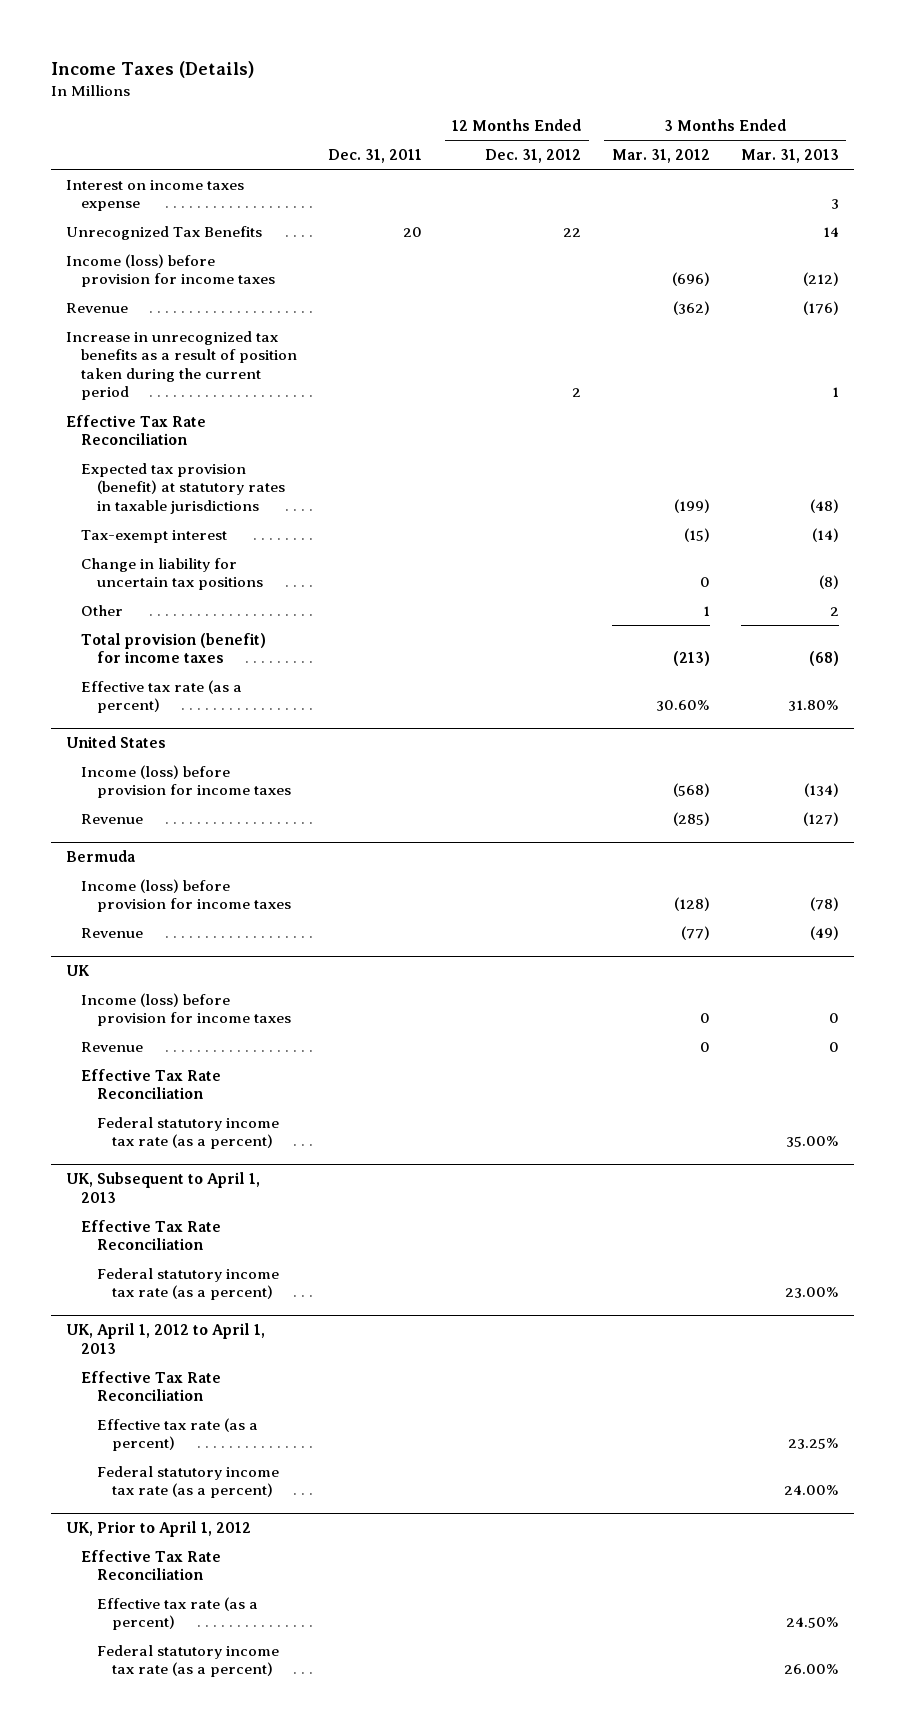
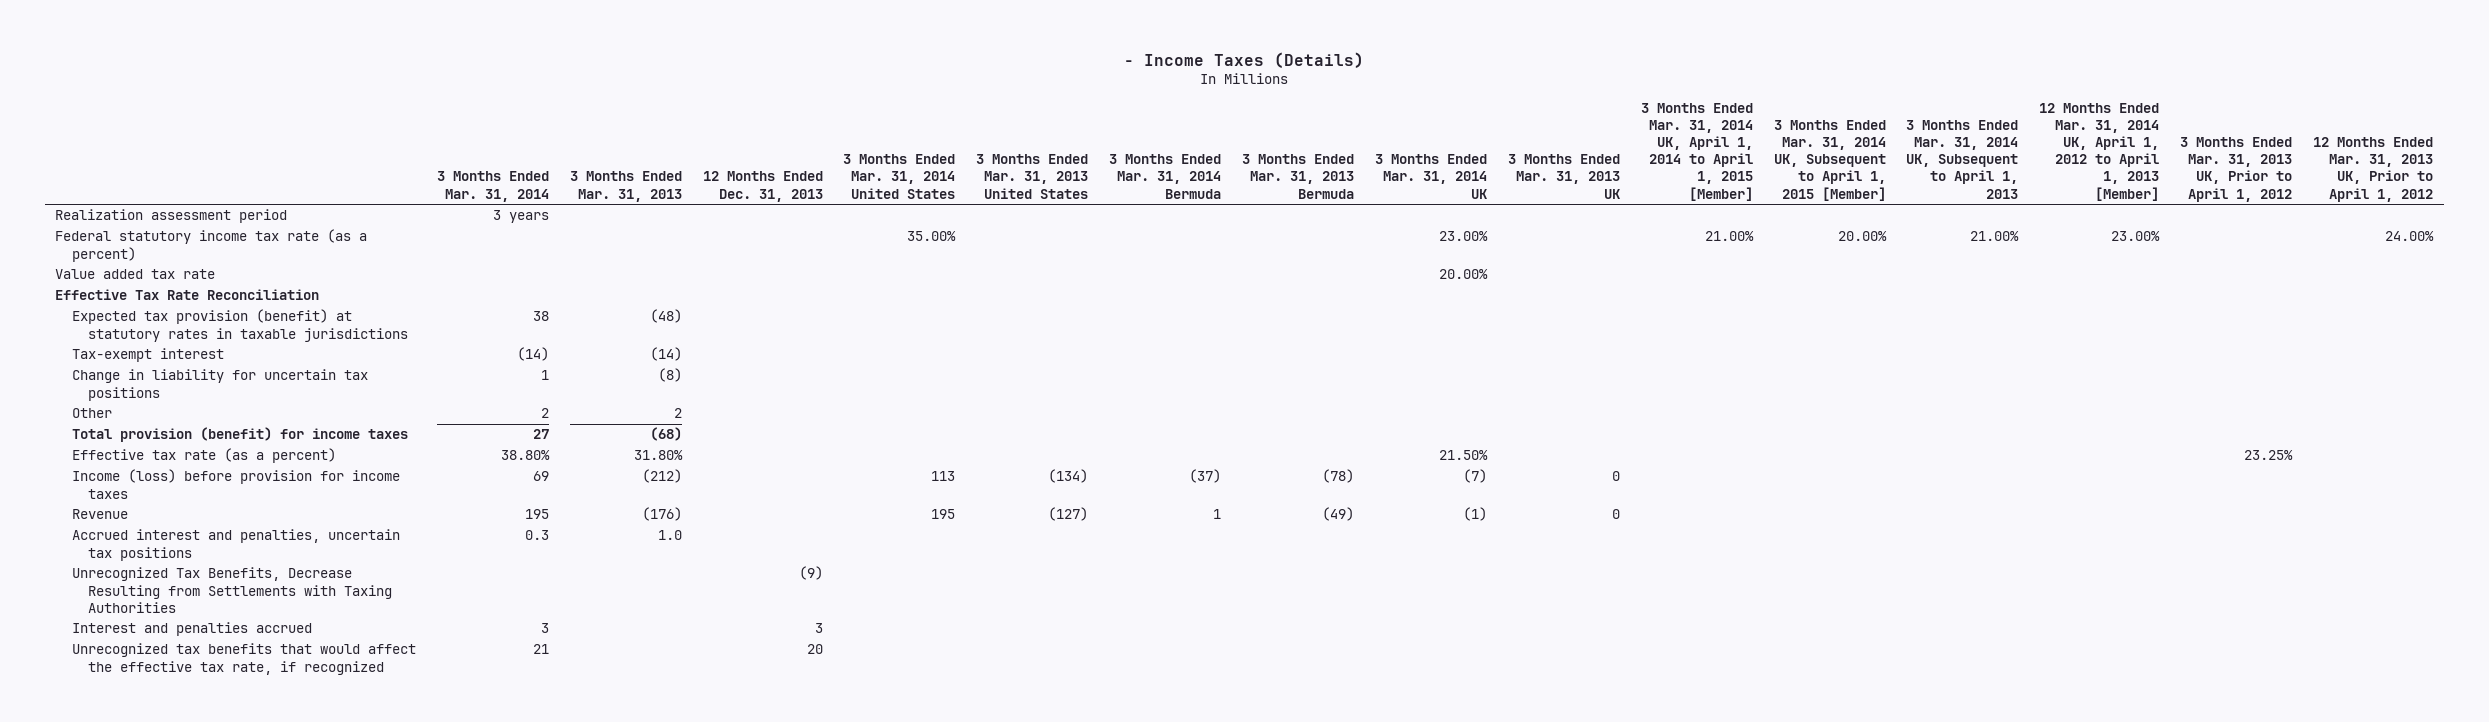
- Income Taxes (Details)
+ - Income Taxes (Details)
- | Dec. 31, 2011 | 12 Months Ended Dec. 31, 2012 | 3 Months Ended Mar. 31, 2012 | 3 Months Ended Mar. 31, 2013
+ | 3 Months Ended Mar. 31, 2014 | 3 Months Ended Mar. 31, 2013 | 12 Months Ended Dec. 31, 2013 | 3 Months Ended Mar. 31, 2014 United States | 3 Months Ended Mar. 31, 2013 United States | 3 Months Ended Mar. 31, 2014 Bermuda | 3 Months Ended Mar. 31, 2013 Bermuda | 3 Months Ended Mar. 31, 2014 UK | 3 Months Ended Mar. 31, 2013 UK | 3 Months Ended Mar. 31, 2014 UK, April 1, 2014 to April 1, 2015 [Member] | 3 Months Ended Mar. 31, 2014 UK, Subsequent to April 1, 2015 [Member] | 3 Months Ended Mar. 31, 2014 UK, Subsequent to April 1, 2013 | 12 Months Ended Mar. 31, 2014 UK, April 1, 2012 to April 1, 2013 [Member] | 3 Months Ended Mar. 31, 2013 UK, Prior to April 1, 2012 | 12 Months Ended Mar. 31, 2013 UK, Prior to April 1, 2012
- Interest on income taxes expense | | | | 3
- Unrecognized Tax Benefits | 20 | 22 | | 14
- Increase in unrecognized tax benefits as a result of position taken during the current period | | 2 | | 1
+ Realization assessment period | 3 years | | | | | | | | | | | | | |
+ Federal statutory income tax rate (as a percent) | | | | 35.00% | | | | 23.00% | | 21.00% | 20.00% | 21.00% | 23.00% | | 24.00%
+ Value added tax rate | | | | | | | | 20.00% | | | | | | |
- United States
- Income (loss) before provision for income taxes | | | (568) | (134)
- Revenue | | | (285) | (127)
- Bermuda
- Income (loss) before provision for income taxes | | | (128) | (78)
- Revenue | | | (77) | (49)
- UK
- Income (loss) before provision for income taxes | | | 0 | 0
- Revenue | | | 0 | 0
- Effective Tax Rate Reconciliation
- Federal statutory income tax rate (as a percent) | | | | 35.00%
- UK, Subsequent to April 1, 2013
- Effective Tax Rate Reconciliation
- Federal statutory income tax rate (as a percent) | | | | 23.00%
- UK, April 1, 2012 to April 1, 2013
- Effective Tax Rate Reconciliation
- Effective tax rate (as a percent) | | | | 23.25%
- Federal statutory income tax rate (as a percent) | | | | 24.00%
- UK, Prior to April 1, 2012
- Effective Tax Rate Reconciliation
- Effective tax rate (as a percent) | | | | 24.50%
- Federal statutory income tax rate (as a percent) | | | | 26.00%
moved down: Income (loss) before provision for income taxes | 69 | (212) | | 113 | (134) | (37) | (78) | (7) | 0 | | | | | |
moved down: Revenue | 195 | (176) | | 195 | (127) | 1 | (49) | (1) | 0 | | | | | |
+ Accrued interest and penalties, uncertain tax positions | 0.3 | 1.0 | | | | | | | | | | | | |
+ Unrecognized Tax Benefits, Decrease Resulting from Settlements with Taxing Authorities | | | (9) | | | | | | | | | | | |
+ Interest and penalties accrued | 3 | | 3 | | | | | | | | | | | |
+ Unrecognized tax benefits that would affect the effective tax rate, if recognized | 21 | | 20 | | | | | | | | | | | |

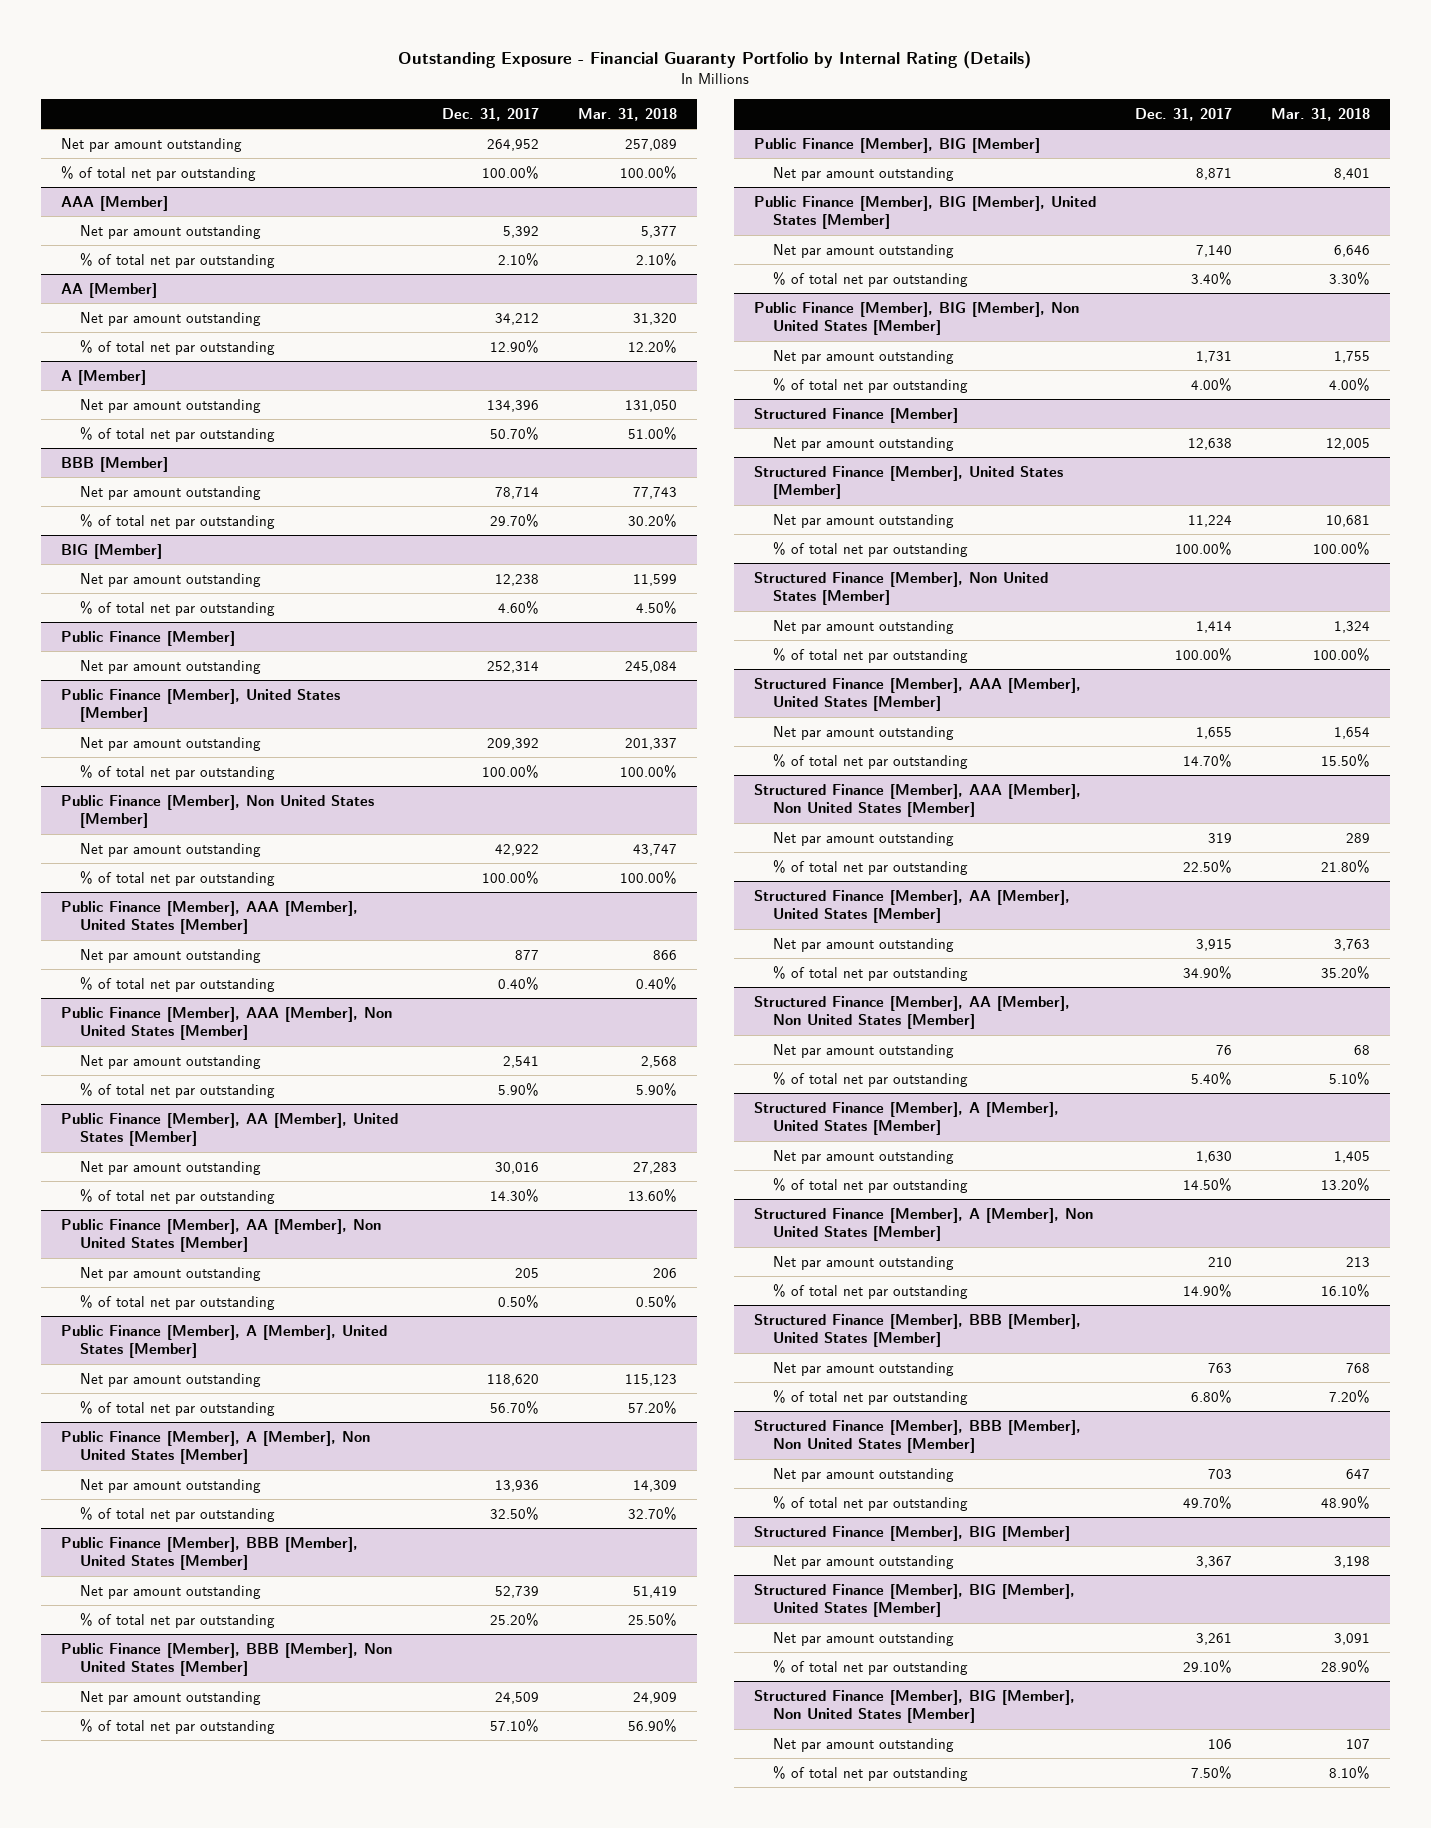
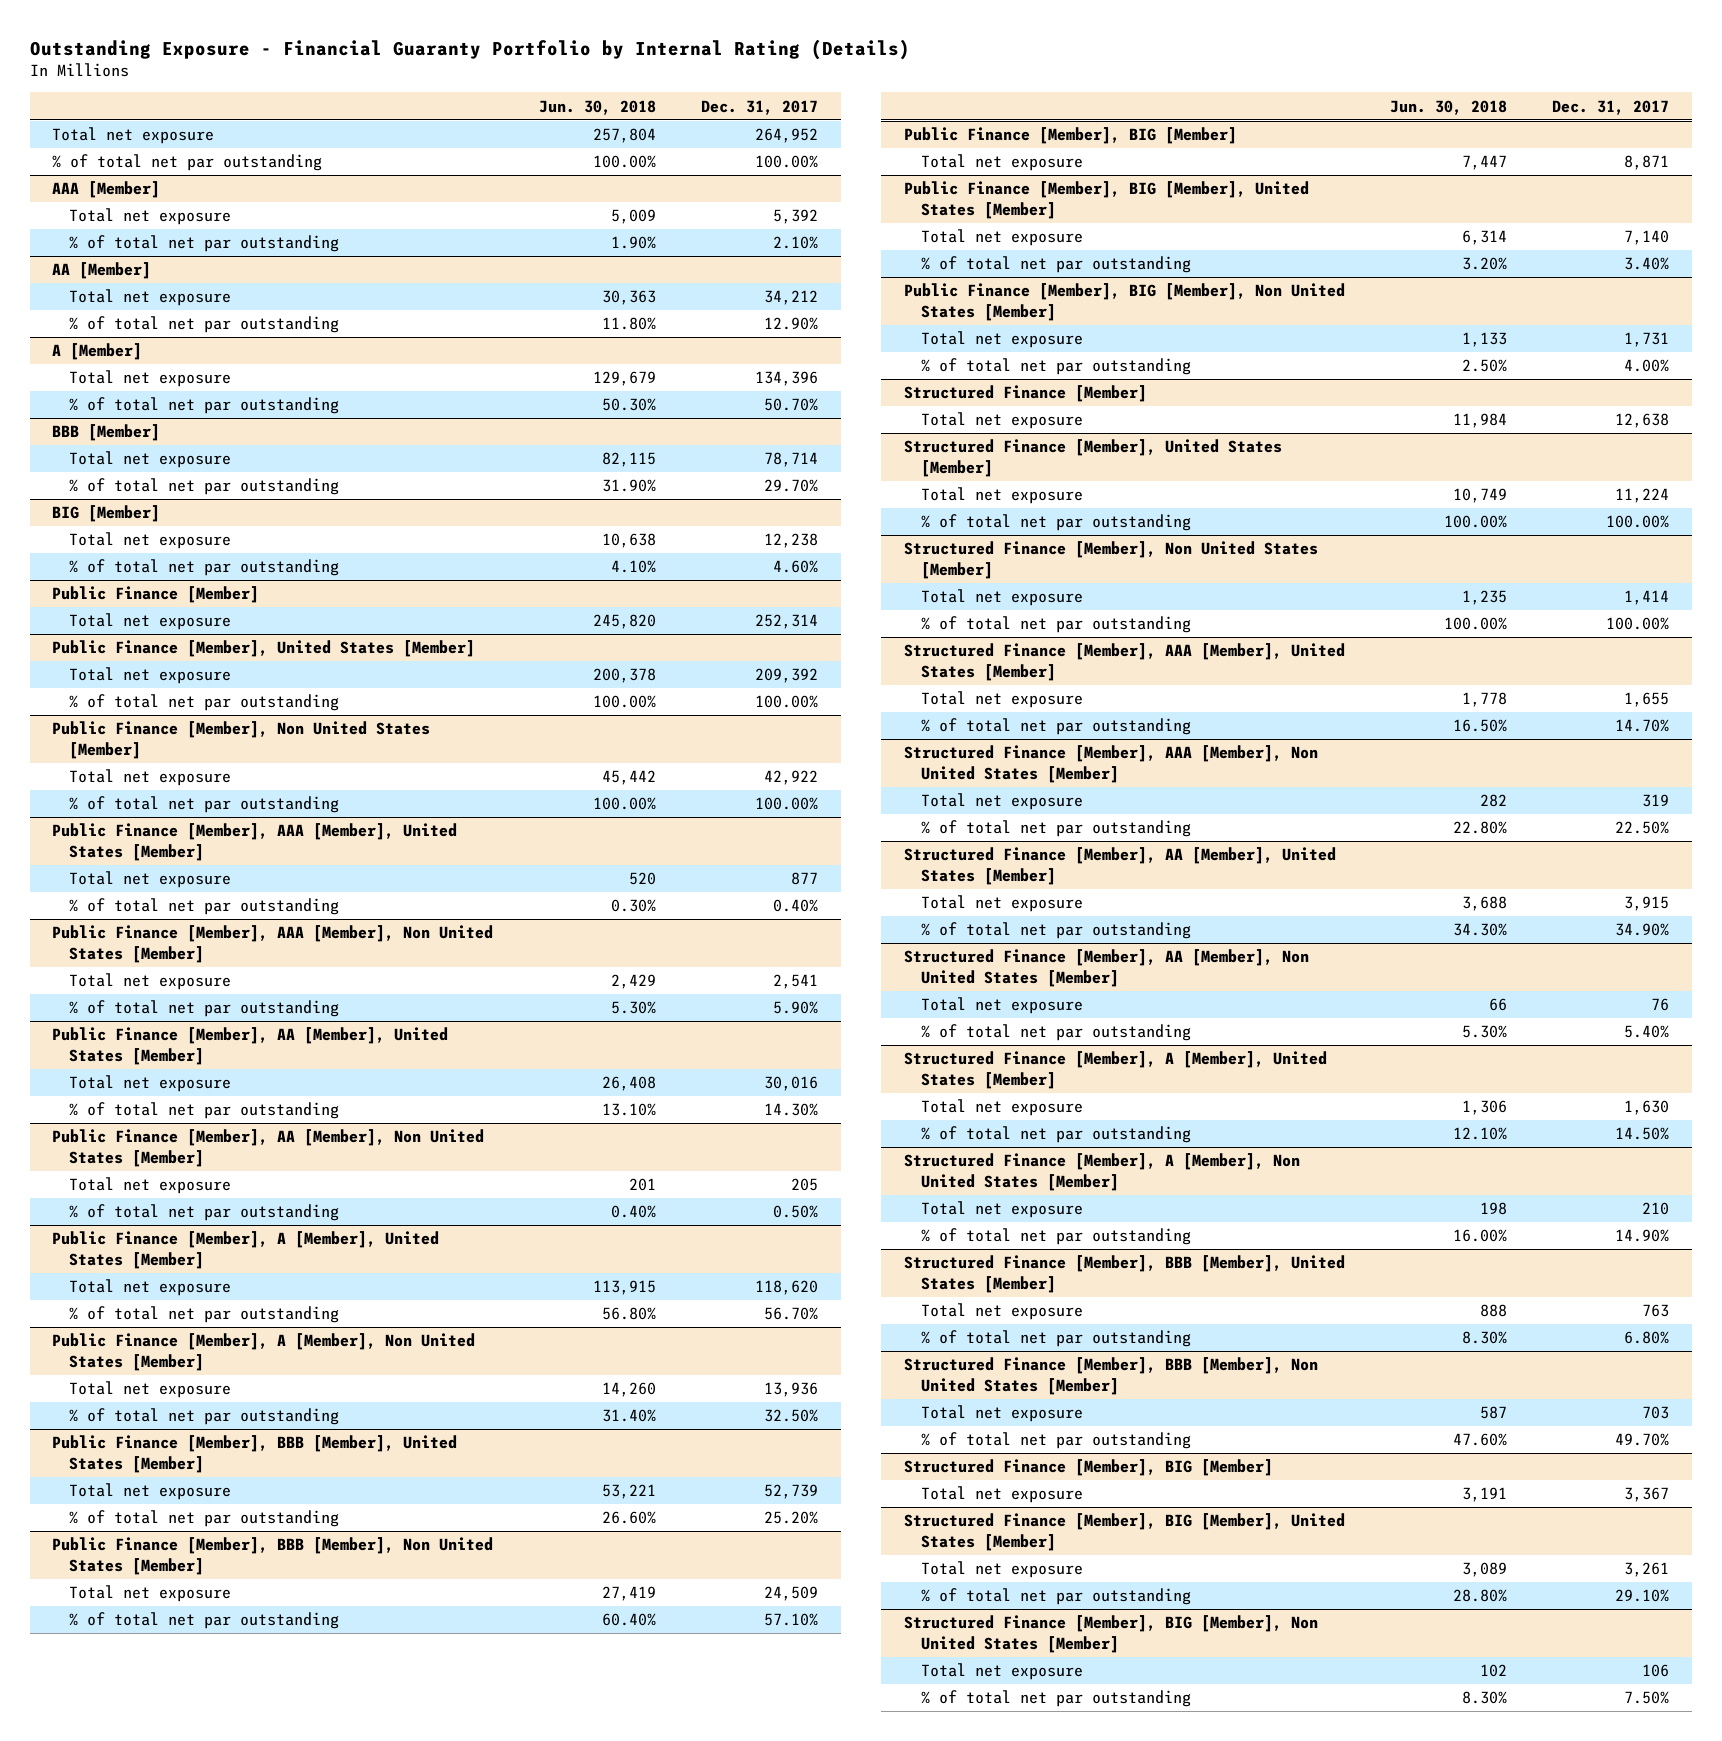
- | Dec. 31, 2017 | Mar. 31, 2018
+ | Jun. 30, 2018 | Dec. 31, 2017
- Net par amount outstanding | 264,952 | 257,089
+ Total net exposure | 257,804 | 264,952
@ AAA [Member]
- Net par amount outstanding | 5,392 | 5,377
+ Total net exposure | 5,009 | 5,392
@ AA [Member]
- Net par amount outstanding | 34,212 | 31,320
+ Total net exposure | 30,363 | 34,212
@ A [Member]
- Net par amount outstanding | 134,396 | 131,050
+ Total net exposure | 129,679 | 134,396
@ BBB [Member]
- Net par amount outstanding | 78,714 | 77,743
+ Total net exposure | 82,115 | 78,714
@ BIG [Member]
- Net par amount outstanding | 12,238 | 11,599
+ Total net exposure | 10,638 | 12,238
@ Public Finance [Member]
- Net par amount outstanding | 252,314 | 245,084
+ Total net exposure | 245,820 | 252,314
@ Public Finance [Member], United States [Member]
- Net par amount outstanding | 209,392 | 201,337
+ Total net exposure | 200,378 | 209,392
@ Public Finance [Member], Non United States [Member]
- Net par amount outstanding | 42,922 | 43,747
+ Total net exposure | 45,442 | 42,922
@ Public Finance [Member], AAA [Member], United States [Member]
- Net par amount outstanding | 877 | 866
+ Total net exposure | 520 | 877
@ Public Finance [Member], AAA [Member], Non United States [Member]
- Net par amount outstanding | 2,541 | 2,568
+ Total net exposure | 2,429 | 2,541
@ Public Finance [Member], AA [Member], United States [Member]
- Net par amount outstanding | 30,016 | 27,283
+ Total net exposure | 26,408 | 30,016
@ Public Finance [Member], AA [Member], Non United States [Member]
- Net par amount outstanding | 205 | 206
+ Total net exposure | 201 | 205
@ Public Finance [Member], A [Member], United States [Member]
- Net par amount outstanding | 118,620 | 115,123
+ Total net exposure | 113,915 | 118,620
@ Public Finance [Member], A [Member], Non United States [Member]
- Net par amount outstanding | 13,936 | 14,309
+ Total net exposure | 14,260 | 13,936
@ Public Finance [Member], BBB [Member], United States [Member]
- Net par amount outstanding | 52,739 | 51,419
+ Total net exposure | 53,221 | 52,739
@ Public Finance [Member], BBB [Member], Non United States [Member]
- Net par amount outstanding | 24,509 | 24,909
+ Total net exposure | 27,419 | 24,509
@ Public Finance [Member], BIG [Member]
- Net par amount outstanding | 8,871 | 8,401
+ Total net exposure | 7,447 | 8,871
@ Public Finance [Member], BIG [Member], United States [Member]
- Net par amount outstanding | 7,140 | 6,646
+ Total net exposure | 6,314 | 7,140
@ Public Finance [Member], BIG [Member], Non United States [Member]
- Net par amount outstanding | 1,731 | 1,755
+ Total net exposure | 1,133 | 1,731
@ Structured Finance [Member]
- Net par amount outstanding | 12,638 | 12,005
+ Total net exposure | 11,984 | 12,638
@ Structured Finance [Member], United States [Member]
- Net par amount outstanding | 11,224 | 10,681
+ Total net exposure | 10,749 | 11,224
@ Structured Finance [Member], Non United States [Member]
- Net par amount outstanding | 1,414 | 1,324
+ Total net exposure | 1,235 | 1,414
@ Structured Finance [Member], AAA [Member], United States [Member]
- Net par amount outstanding | 1,655 | 1,654
+ Total net exposure | 1,778 | 1,655
@ Structured Finance [Member], AAA [Member], Non United States [Member]
- Net par amount outstanding | 319 | 289
+ Total net exposure | 282 | 319
@ Structured Finance [Member], AA [Member], United States [Member]
- Net par amount outstanding | 3,915 | 3,763
+ Total net exposure | 3,688 | 3,915
@ Structured Finance [Member], AA [Member], Non United States [Member]
- Net par amount outstanding | 76 | 68
+ Total net exposure | 66 | 76
@ Structured Finance [Member], A [Member], United States [Member]
- Net par amount outstanding | 1,630 | 1,405
+ Total net exposure | 1,306 | 1,630
@ Structured Finance [Member], A [Member], Non United States [Member]
- Net par amount outstanding | 210 | 213
+ Total net exposure | 198 | 210
@ Structured Finance [Member], BBB [Member], United States [Member]
- Net par amount outstanding | 763 | 768
+ Total net exposure | 888 | 763
@ Structured Finance [Member], BBB [Member], Non United States [Member]
- Net par amount outstanding | 703 | 647
+ Total net exposure | 587 | 703
@ Structured Finance [Member], BIG [Member]
- Net par amount outstanding | 3,367 | 3,198
+ Total net exposure | 3,191 | 3,367
@ Structured Finance [Member], BIG [Member], United States [Member]
- Net par amount outstanding | 3,261 | 3,091
+ Total net exposure | 3,089 | 3,261
@ Structured Finance [Member], BIG [Member], Non United States [Member]
- Net par amount outstanding | 106 | 107
+ Total net exposure | 102 | 106

